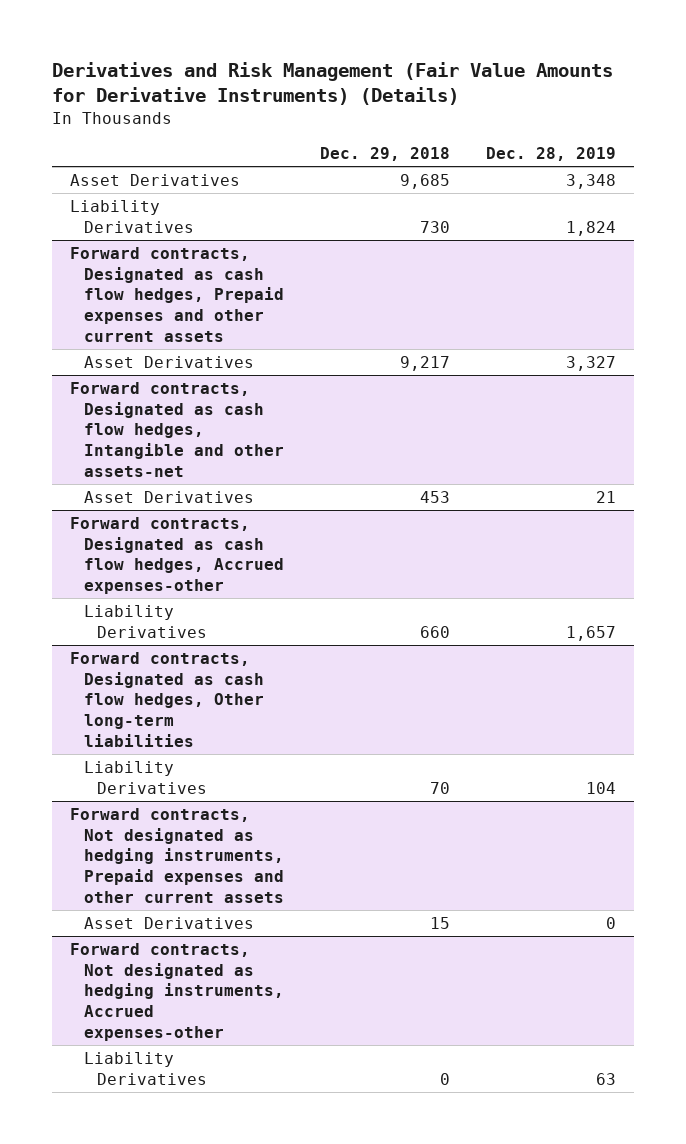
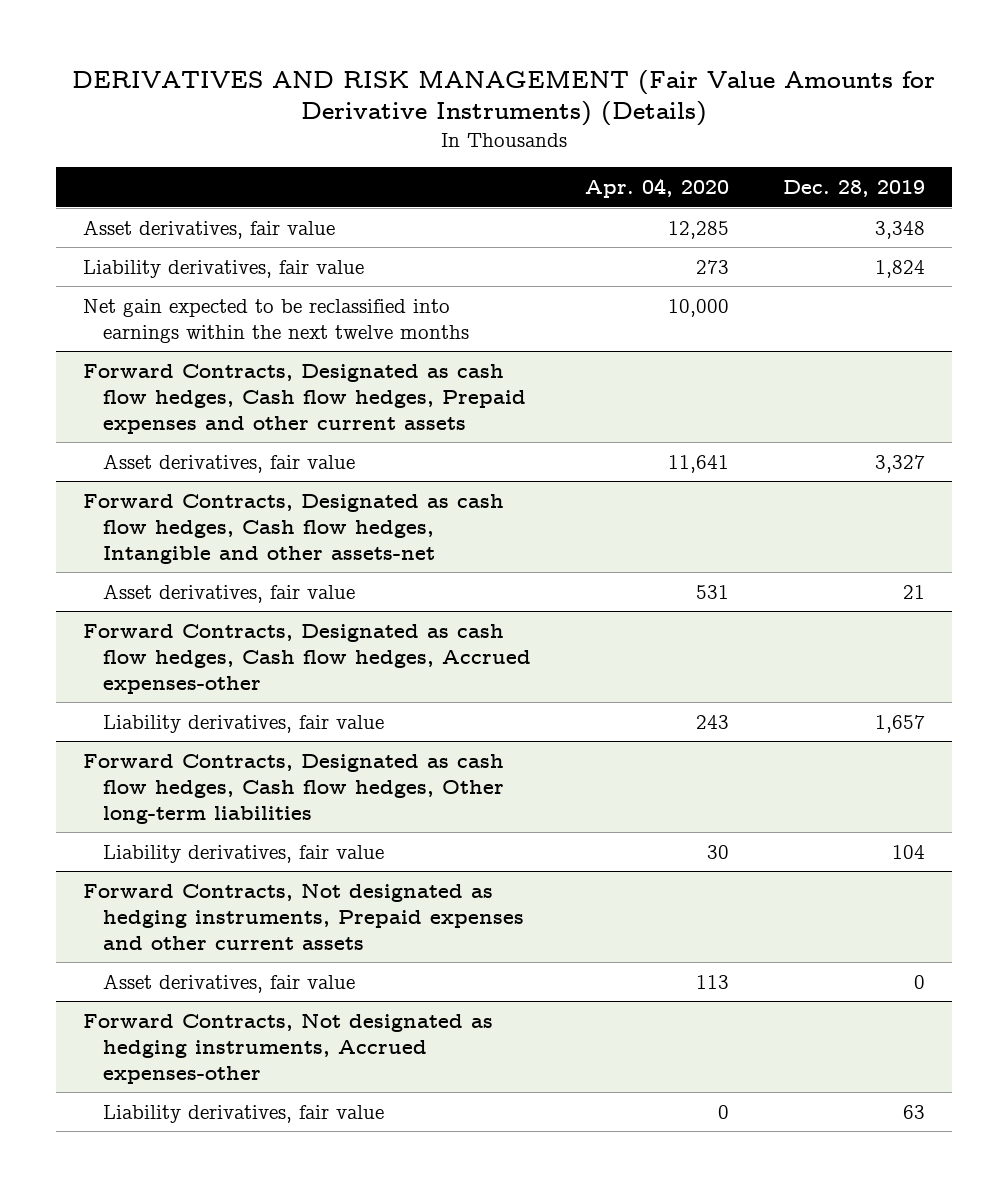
- Derivatives and Risk Management (Fair Value Amounts for Derivative Instruments) (Details)
+ DERIVATIVES AND RISK MANAGEMENT (Fair Value Amounts for Derivative Instruments) (Details)
- | Dec. 29, 2018 | Dec. 28, 2019
+ | Apr. 04, 2020 | Dec. 28, 2019
- Asset Derivatives | 9,685 | 3,348
- Liability Derivatives | 730 | 1,824
- Forward contracts, Designated as cash flow hedges, Prepaid expenses and other current assets
- Asset Derivatives | 9,217 | 3,327
- Forward contracts, Designated as cash flow hedges, Intangible and other assets-net
- Asset Derivatives | 453 | 21
- Forward contracts, Designated as cash flow hedges, Accrued expenses-other
- Liability Derivatives | 660 | 1,657
- Forward contracts, Designated as cash flow hedges, Other long-term liabilities
- Liability Derivatives | 70 | 104
- Forward contracts, Not designated as hedging instruments, Prepaid expenses and other current assets
- Asset Derivatives | 15 | 0
- Forward contracts, Not designated as hedging instruments, Accrued expenses-other
- Liability Derivatives | 0 | 63
+ Asset derivatives, fair value | 12,285 | 3,348
+ Liability derivatives, fair value | 273 | 1,824
+ Net gain expected to be reclassified into earnings within the next twelve months | 10,000 |
+ Forward Contracts, Designated as cash flow hedges, Cash flow hedges, Prepaid expenses and other current assets
+ Asset derivatives, fair value | 11,641 | 3,327
+ Forward Contracts, Designated as cash flow hedges, Cash flow hedges, Intangible and other assets-net
+ Asset derivatives, fair value | 531 | 21
+ Forward Contracts, Designated as cash flow hedges, Cash flow hedges, Accrued expenses-other
+ Liability derivatives, fair value | 243 | 1,657
+ Forward Contracts, Designated as cash flow hedges, Cash flow hedges, Other long-term liabilities
+ Liability derivatives, fair value | 30 | 104
+ Forward Contracts, Not designated as hedging instruments, Prepaid expenses and other current assets
+ Asset derivatives, fair value | 113 | 0
+ Forward Contracts, Not designated as hedging instruments, Accrued expenses-other
+ Liability derivatives, fair value | 0 | 63

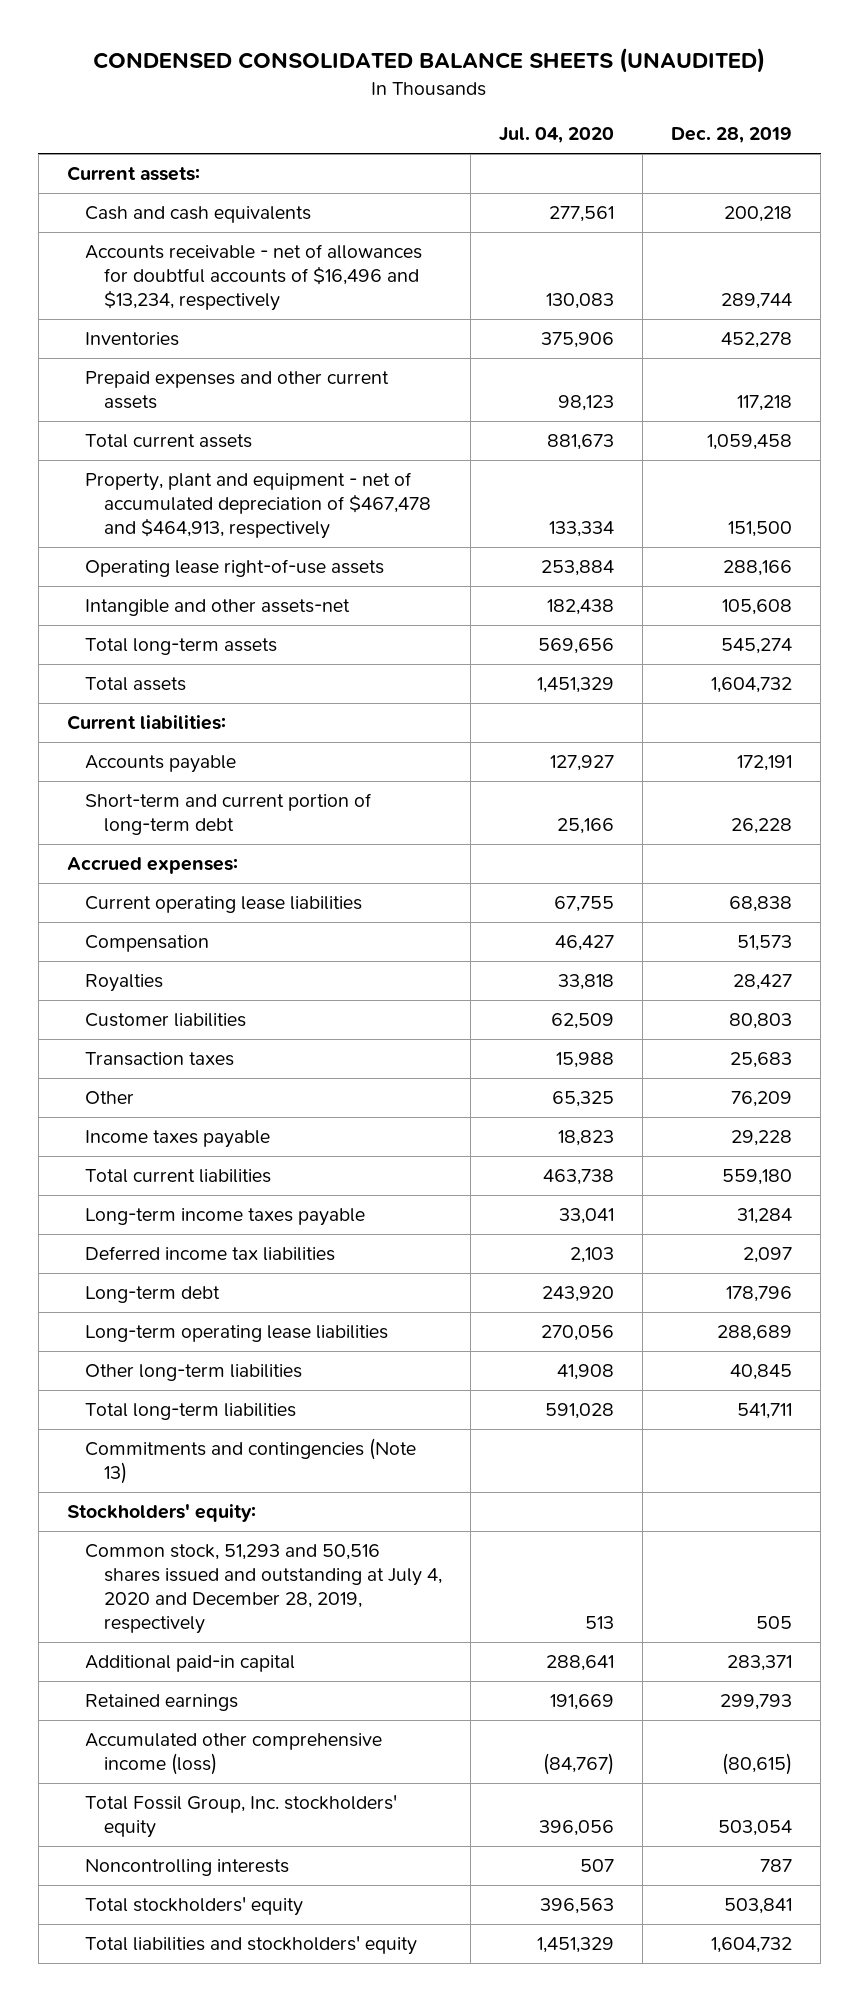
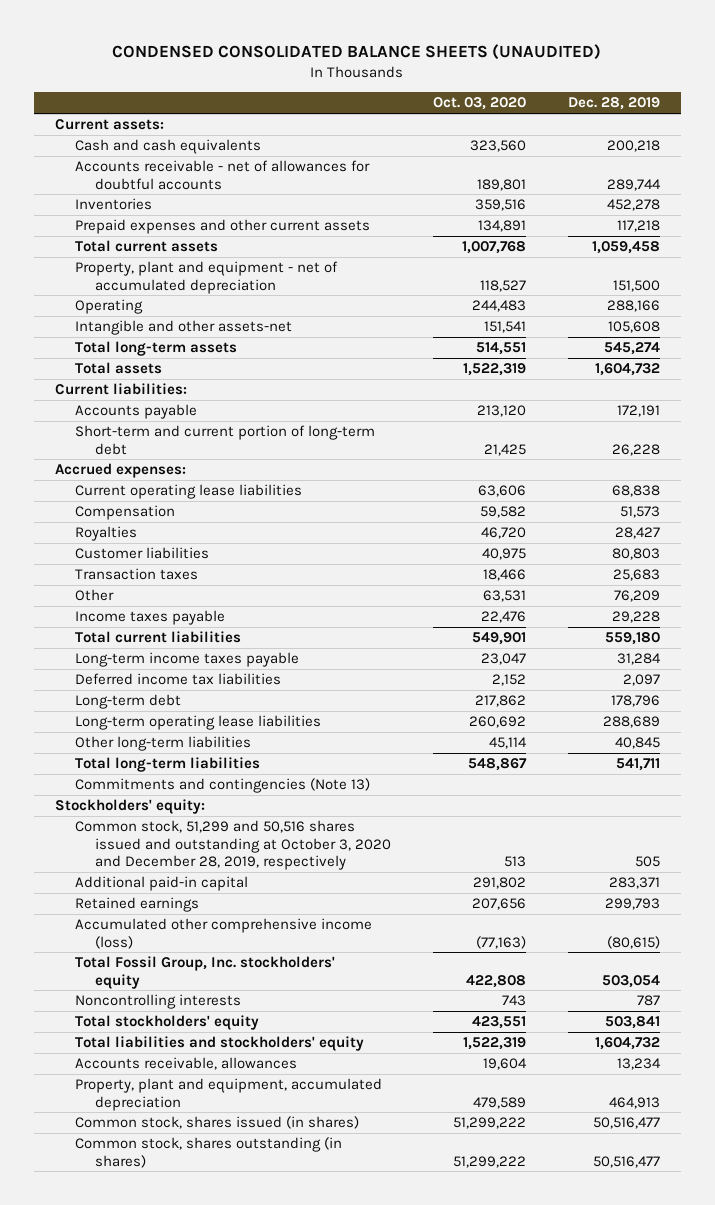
- | Jul. 04, 2020 | Dec. 28, 2019
+ | Oct. 03, 2020 | Dec. 28, 2019
- Accounts receivable - net of allowances for doubtful accounts of $16,496 and $13,234, respectively | 130,083 | 289,744
+ Accounts receivable - net of allowances for doubtful accounts | 189,801 | 289,744
- Property, plant and equipment - net of accumulated depreciation of $467,478 and $464,913, respectively | 133,334 | 151,500
- Operating lease right-of-use assets | 253,884 | 288,166
+ Property, plant and equipment - net of accumulated depreciation | 118,527 | 151,500
+ Operating | 244,483 | 288,166
- Common stock, 51,293 and 50,516 shares issued and outstanding at July 4, 2020 and December 28, 2019, respectively | 513 | 505
+ Common stock, 51,299 and 50,516 shares issued and outstanding at October 3, 2020 and December 28, 2019, respectively | 513 | 505
+ Accounts receivable, allowances | 19,604 | 13,234
+ Property, plant and equipment, accumulated depreciation | 479,589 | 464,913
+ Common stock, shares issued (in shares) | 51,299,222 | 50,516,477
+ Common stock, shares outstanding (in shares) | 51,299,222 | 50,516,477

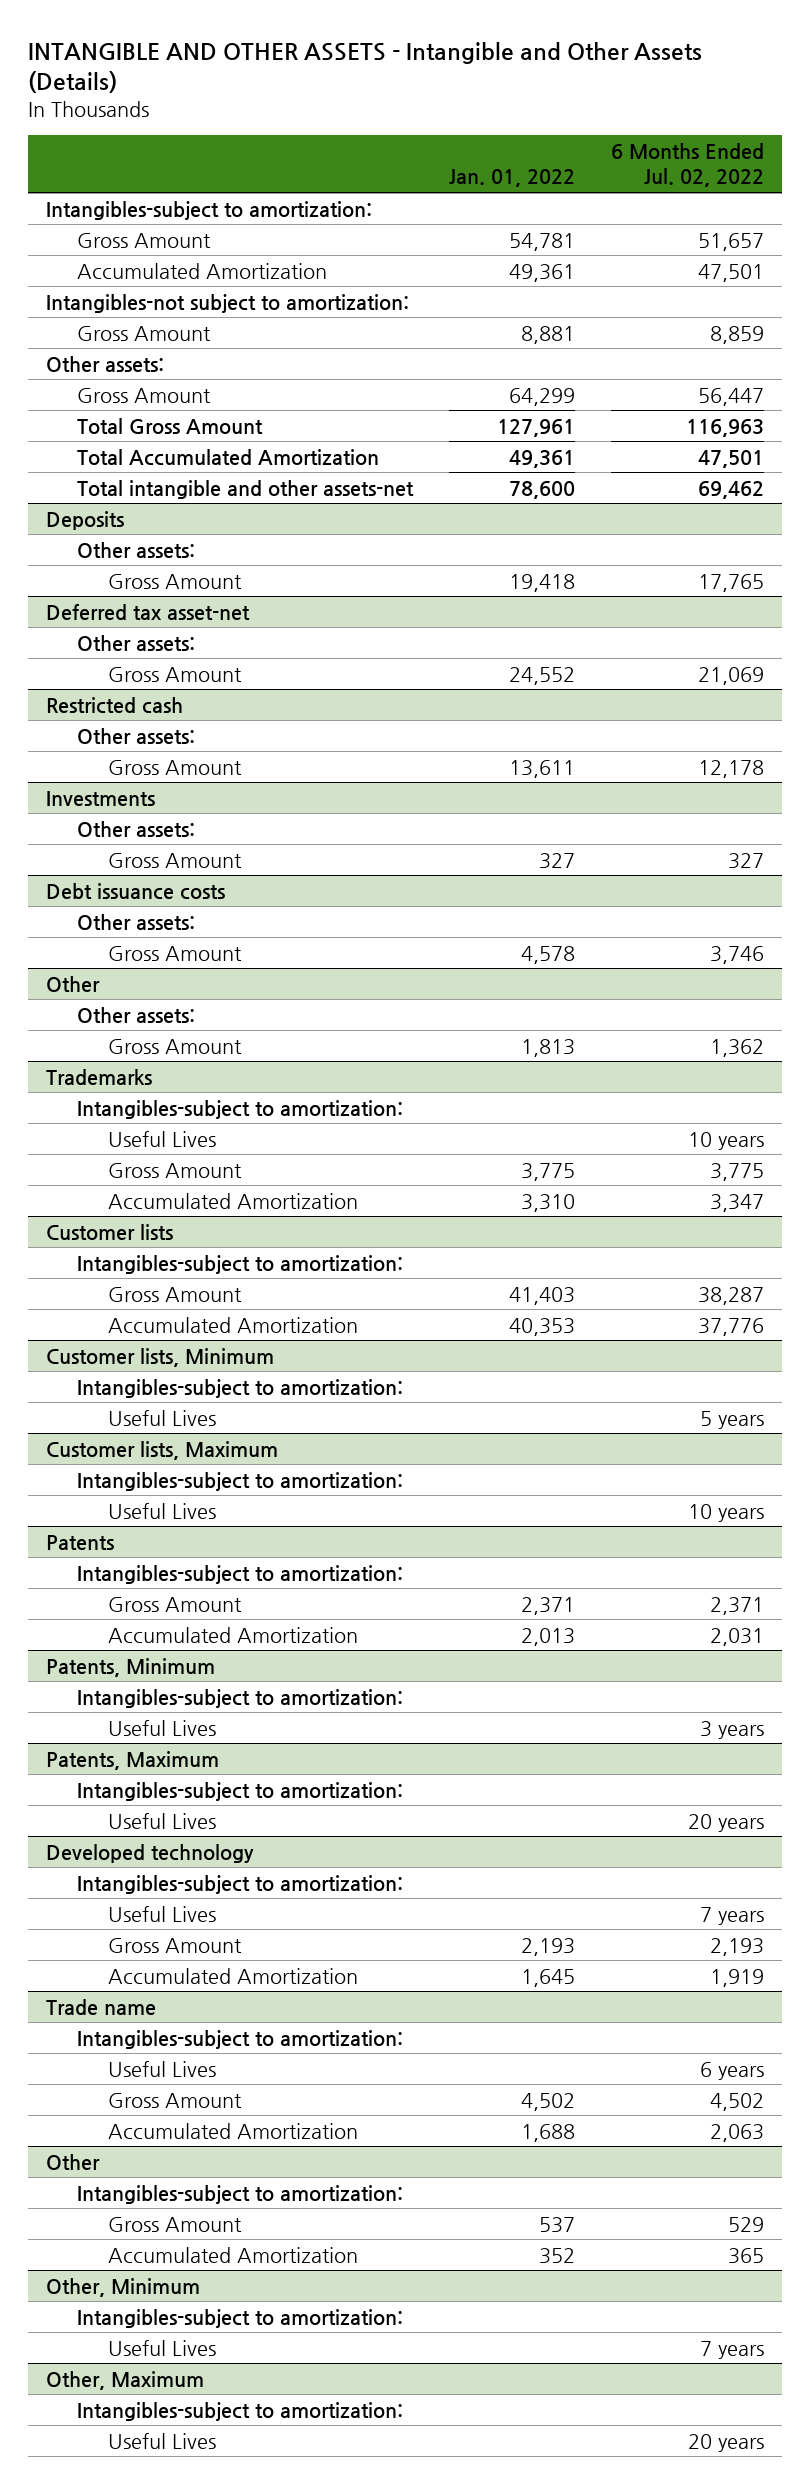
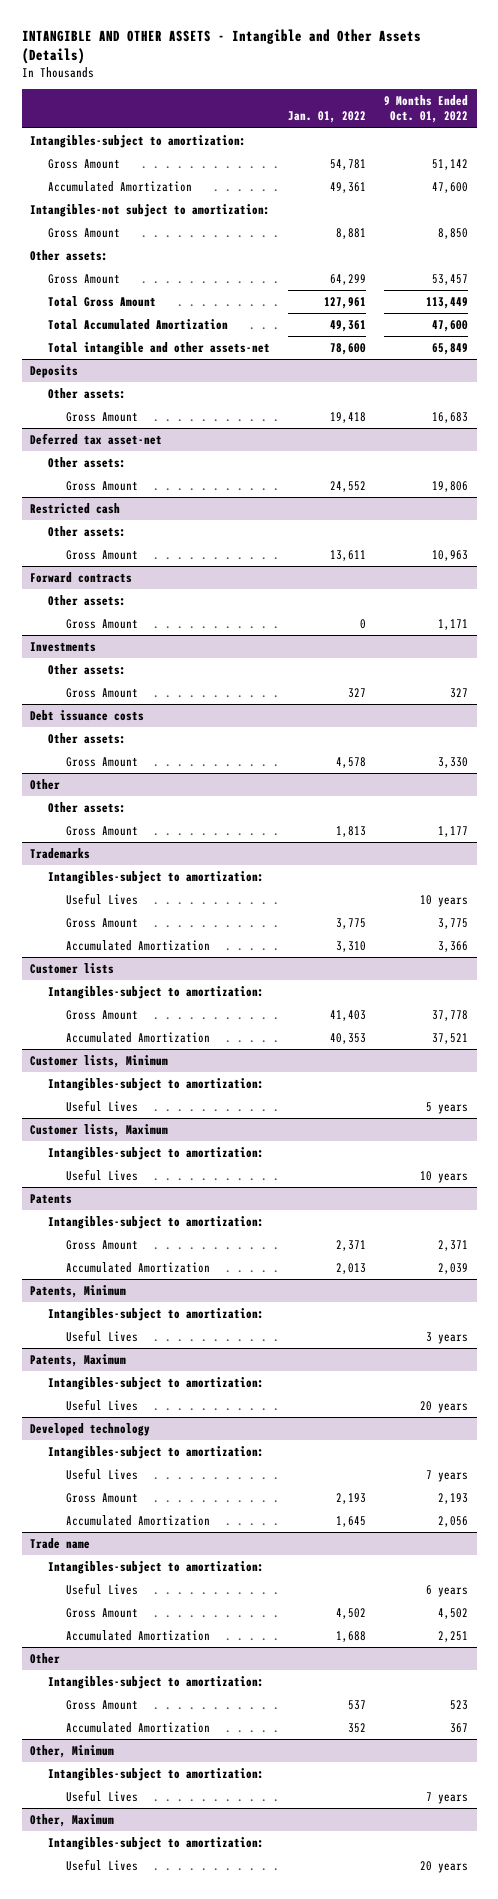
- | Jan. 01, 2022 | 6 Months Ended Jul. 02, 2022
+ | Jan. 01, 2022 | 9 Months Ended Oct. 01, 2022
+ Forward contracts
+ Other assets:
+ Gross Amount | 0 | 1,171

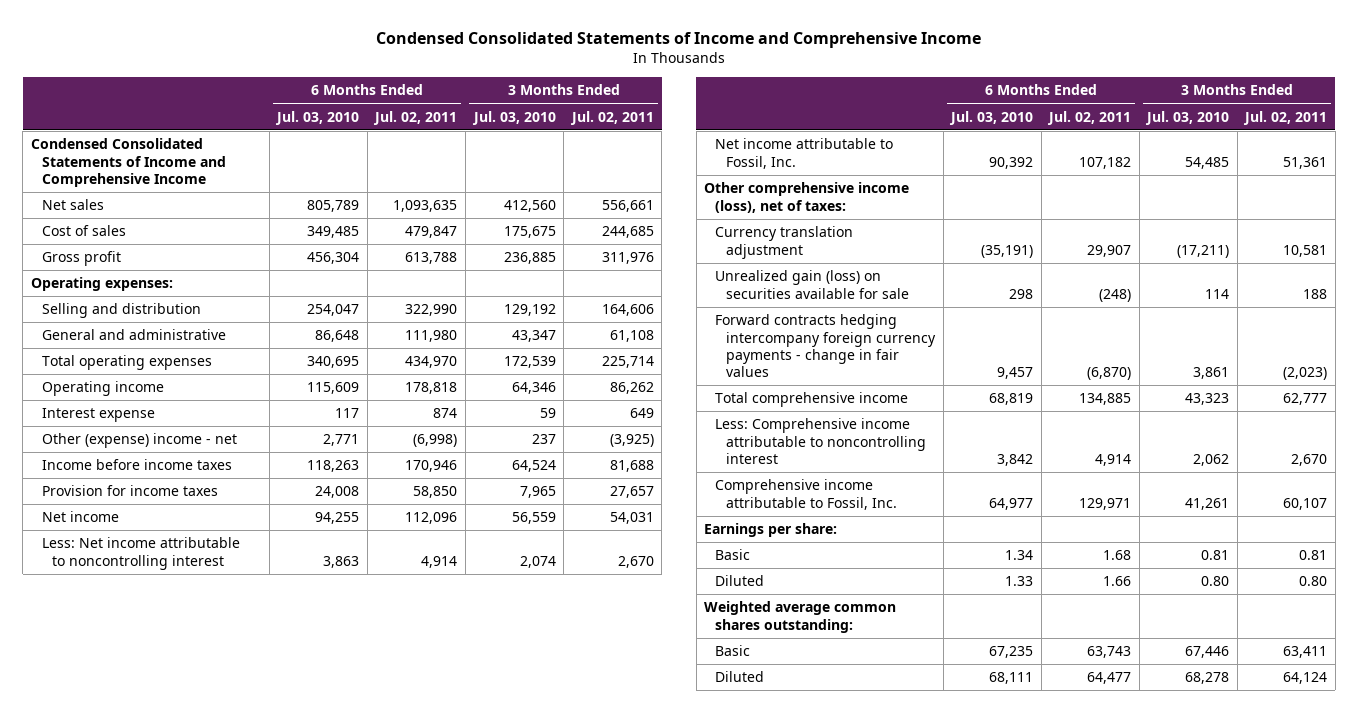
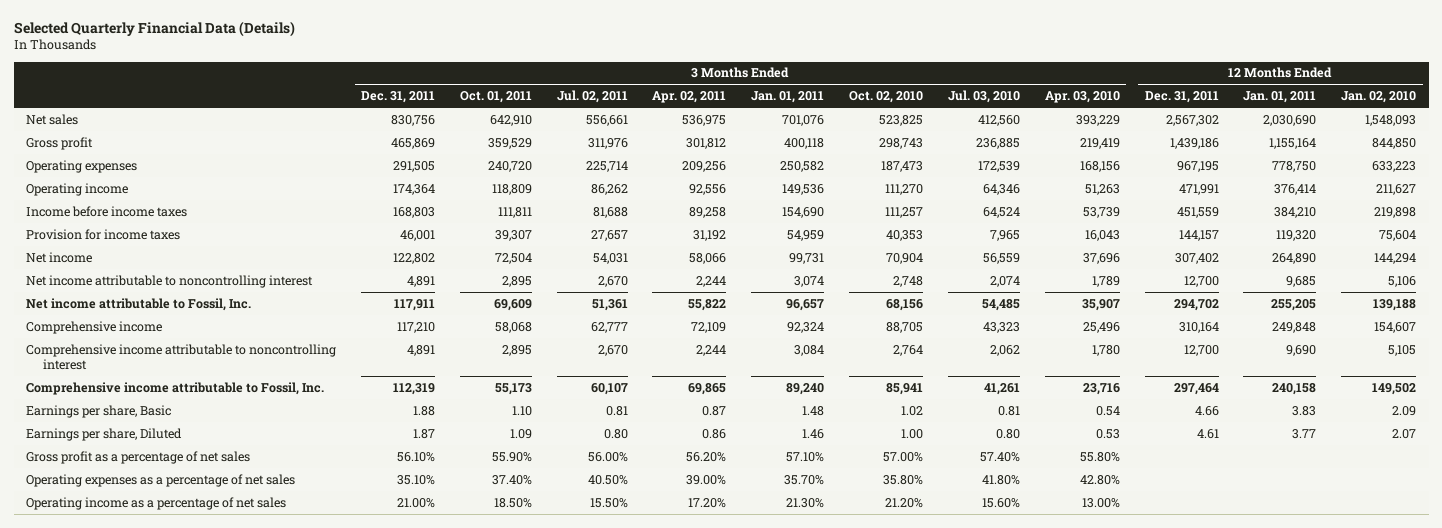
- Condensed Consolidated Statements of Income and Comprehensive Income
+ Selected Quarterly Financial Data (Details)
- | 6 Months Ended Jul. 03, 2010 | 6 Months Ended Jul. 02, 2011 | 3 Months Ended Jul. 03, 2010 | 3 Months Ended Jul. 02, 2011
+ | 3 Months Ended Dec. 31, 2011 | 3 Months Ended Oct. 01, 2011 | 3 Months Ended Jul. 02, 2011 | 3 Months Ended Apr. 02, 2011 | 3 Months Ended Jan. 01, 2011 | 3 Months Ended Oct. 02, 2010 | 3 Months Ended Jul. 03, 2010 | 3 Months Ended Apr. 03, 2010 | 12 Months Ended Dec. 31, 2011 | 12 Months Ended Jan. 01, 2011 | 12 Months Ended Jan. 02, 2010
- Condensed Consolidated Statements of Income and Comprehensive Income
- Cost of sales | 349,485 | 479,847 | 175,675 | 244,685
- Operating expenses:
- Selling and distribution | 254,047 | 322,990 | 129,192 | 164,606
- General and administrative | 86,648 | 111,980 | 43,347 | 61,108
- Total operating expenses | 340,695 | 434,970 | 172,539 | 225,714
+ Operating expenses | 291,505 | 240,720 | 225,714 | 209,256 | 250,582 | 187,473 | 172,539 | 168,156 | 967,195 | 778,750 | 633,223
- Interest expense | 117 | 874 | 59 | 649
- Other (expense) income - net | 2,771 | (6,998) | 237 | (3,925)
- Less: Net income attributable to noncontrolling interest | 3,863 | 4,914 | 2,074 | 2,670
+ Net income attributable to noncontrolling interest | 4,891 | 2,895 | 2,670 | 2,244 | 3,074 | 2,748 | 2,074 | 1,789 | 12,700 | 9,685 | 5,106
- Other comprehensive income (loss), net of taxes:
- Currency translation adjustment | (35,191) | 29,907 | (17,211) | 10,581
- Unrealized gain (loss) on securities available for sale | 298 | (248) | 114 | 188
- Forward contracts hedging intercompany foreign currency payments - change in fair values | 9,457 | (6,870) | 3,861 | (2,023)
- Total comprehensive income | 68,819 | 134,885 | 43,323 | 62,777
- Less: Comprehensive income attributable to noncontrolling interest | 3,842 | 4,914 | 2,062 | 2,670
+ Comprehensive income | 117,210 | 58,068 | 62,777 | 72,109 | 92,324 | 88,705 | 43,323 | 25,496 | 310,164 | 249,848 | 154,607
+ Comprehensive income attributable to noncontrolling interest | 4,891 | 2,895 | 2,670 | 2,244 | 3,084 | 2,764 | 2,062 | 1,780 | 12,700 | 9,690 | 5,105
- Earnings per share:
- Basic | 1.34 | 1.68 | 0.81 | 0.81
- Diluted | 1.33 | 1.66 | 0.80 | 0.80
- Weighted average common shares outstanding:
- Basic | 67,235 | 63,743 | 67,446 | 63,411
- Diluted | 68,111 | 64,477 | 68,278 | 64,124
+ Earnings per share, Basic | 1.88 | 1.10 | 0.81 | 0.87 | 1.48 | 1.02 | 0.81 | 0.54 | 4.66 | 3.83 | 2.09
+ Earnings per share, Diluted | 1.87 | 1.09 | 0.80 | 0.86 | 1.46 | 1.00 | 0.80 | 0.53 | 4.61 | 3.77 | 2.07
+ Gross profit as a percentage of net sales | 56.10% | 55.90% | 56.00% | 56.20% | 57.10% | 57.00% | 57.40% | 55.80% | | |
+ Operating expenses as a percentage of net sales | 35.10% | 37.40% | 40.50% | 39.00% | 35.70% | 35.80% | 41.80% | 42.80% | | |
+ Operating income as a percentage of net sales | 21.00% | 18.50% | 15.50% | 17.20% | 21.30% | 21.20% | 15.60% | 13.00% | | |

